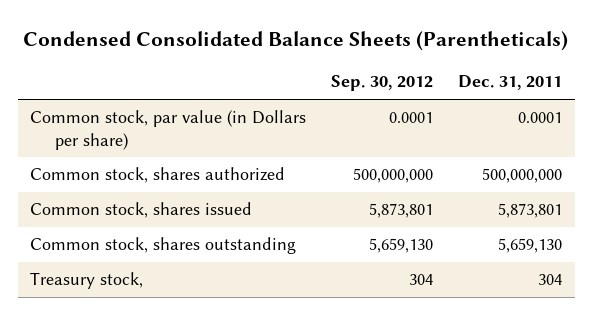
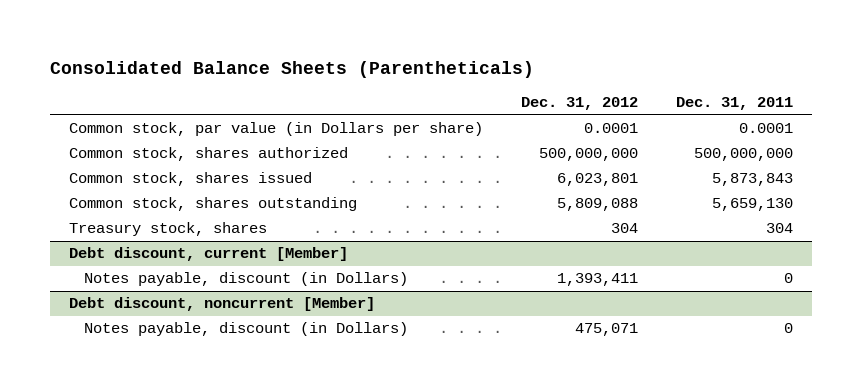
- Condensed Consolidated Balance Sheets (Parentheticals)
+ Consolidated Balance Sheets (Parentheticals)
- | Sep. 30, 2012 | Dec. 31, 2011
+ | Dec. 31, 2012 | Dec. 31, 2011
- Common stock, shares issued | 5,873,801 | 5,873,801
+ Common stock, shares issued | 6,023,801 | 5,873,843
- Treasury stock, | 304 | 304
+ Treasury stock, shares | 304 | 304
+ Debt discount, current [Member]
+ Notes payable, discount (in Dollars) | 1,393,411 | 0
+ Debt discount, noncurrent [Member]
+ Notes payable, discount (in Dollars) | 475,071 | 0

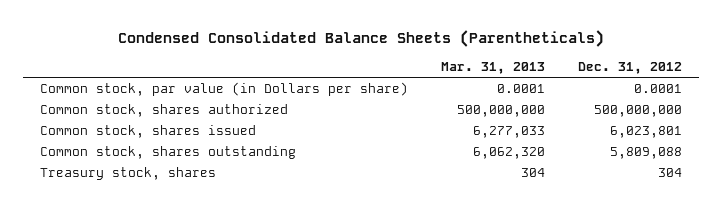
- Consolidated Balance Sheets (Parentheticals)
+ Condensed Consolidated Balance Sheets (Parentheticals)
- | Dec. 31, 2012 | Dec. 31, 2011
+ | Mar. 31, 2013 | Dec. 31, 2012
- Debt discount, current [Member]
- Notes payable, discount (in Dollars) | 1,393,411 | 0
- Debt discount, noncurrent [Member]
- Notes payable, discount (in Dollars) | 475,071 | 0

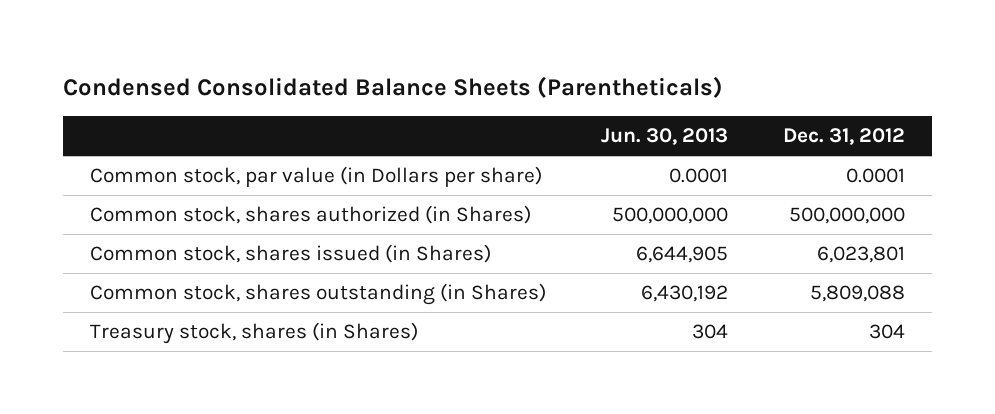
- | Mar. 31, 2013 | Dec. 31, 2012
+ | Jun. 30, 2013 | Dec. 31, 2012
- Common stock, shares authorized | 500,000,000 | 500,000,000
- Common stock, shares issued | 6,277,033 | 6,023,801
- Common stock, shares outstanding | 6,062,320 | 5,809,088
- Treasury stock, shares | 304 | 304
+ Common stock, shares authorized (in Shares) | 500,000,000 | 500,000,000
+ Common stock, shares issued (in Shares) | 6,644,905 | 6,023,801
+ Common stock, shares outstanding (in Shares) | 6,430,192 | 5,809,088
+ Treasury stock, shares (in Shares) | 304 | 304

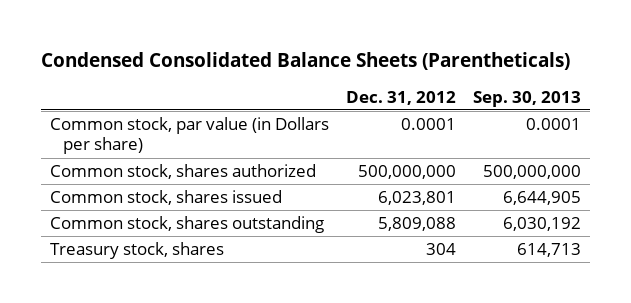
- | Jun. 30, 2013 | Dec. 31, 2012
+ | Dec. 31, 2012 | Sep. 30, 2013
- Common stock, shares authorized (in Shares) | 500,000,000 | 500,000,000
- Common stock, shares issued (in Shares) | 6,644,905 | 6,023,801
- Common stock, shares outstanding (in Shares) | 6,430,192 | 5,809,088
- Treasury stock, shares (in Shares) | 304 | 304
+ Common stock, shares authorized | 500,000,000 | 500,000,000
+ Common stock, shares issued | 6,023,801 | 6,644,905
+ Common stock, shares outstanding | 5,809,088 | 6,030,192
+ Treasury stock, shares | 304 | 614,713

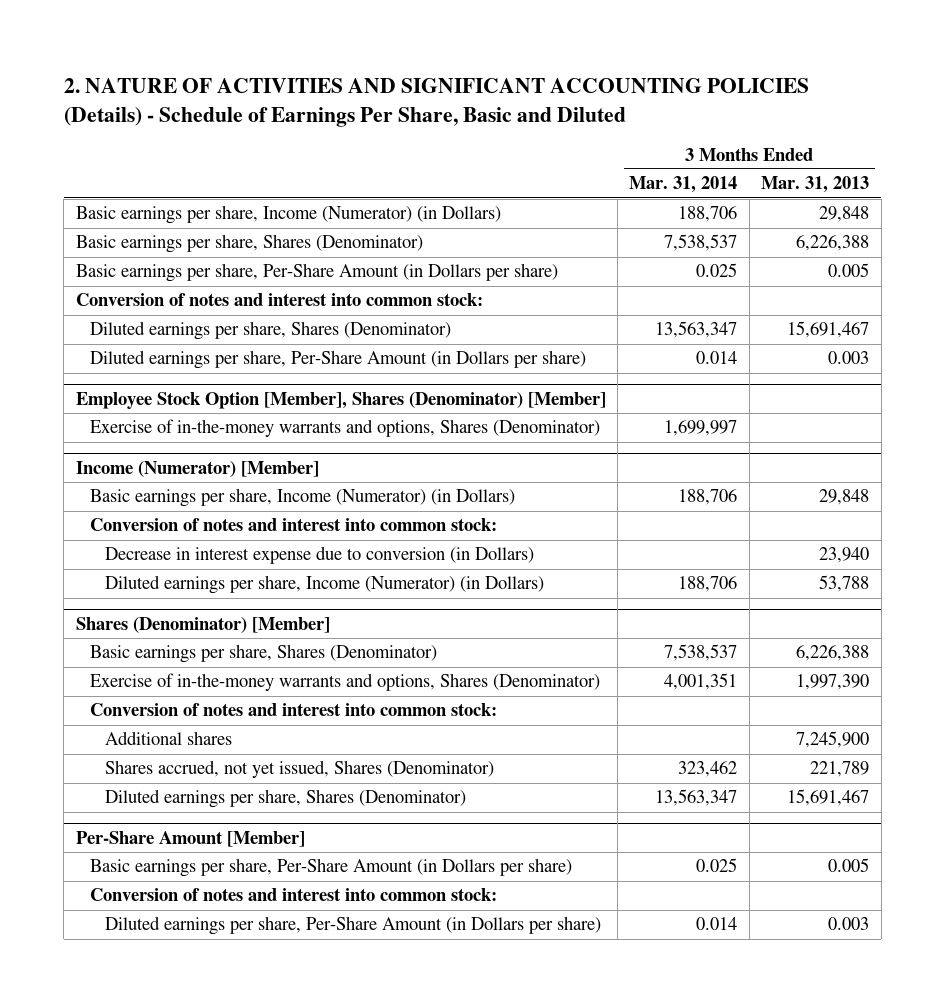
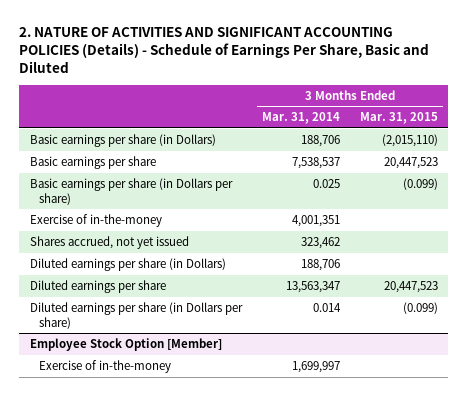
- | 3 Months Ended Mar. 31, 2014 | 3 Months Ended Mar. 31, 2013
+ | 3 Months Ended Mar. 31, 2014 | 3 Months Ended Mar. 31, 2015
- Basic earnings per share, Income (Numerator) (in Dollars) | 188,706 | 29,848
- Basic earnings per share, Shares (Denominator) | 7,538,537 | 6,226,388
- Basic earnings per share, Per-Share Amount (in Dollars per share) | 0.025 | 0.005
- Conversion of notes and interest into common stock:
- Diluted earnings per share, Shares (Denominator) | 13,563,347 | 15,691,467
- Diluted earnings per share, Per-Share Amount (in Dollars per share) | 0.014 | 0.003
- Employee Stock Option [Member], Shares (Denominator) [Member]
- Exercise of in-the-money warrants and options, Shares (Denominator) | 1,699,997 |
- Income (Numerator) [Member]
- Basic earnings per share, Income (Numerator) (in Dollars) | 188,706 | 29,848
- Conversion of notes and interest into common stock:
- Decrease in interest expense due to conversion (in Dollars) | | 23,940
- Diluted earnings per share, Income (Numerator) (in Dollars) | 188,706 | 53,788
- Shares (Denominator) [Member]
- Basic earnings per share, Shares (Denominator) | 7,538,537 | 6,226,388
- Exercise of in-the-money warrants and options, Shares (Denominator) | 4,001,351 | 1,997,390
- Conversion of notes and interest into common stock:
- Additional shares | | 7,245,900
- Shares accrued, not yet issued, Shares (Denominator) | 323,462 | 221,789
- Diluted earnings per share, Shares (Denominator) | 13,563,347 | 15,691,467
- Per-Share Amount [Member]
- Basic earnings per share, Per-Share Amount (in Dollars per share) | 0.025 | 0.005
- Conversion of notes and interest into common stock:
- Diluted earnings per share, Per-Share Amount (in Dollars per share) | 0.014 | 0.003
+ Basic earnings per share (in Dollars) | 188,706 | (2,015,110)
+ Basic earnings per share | 7,538,537 | 20,447,523
+ Basic earnings per share (in Dollars per share) | 0.025 | (0.099)
+ Exercise of in-the-money | 4,001,351 |
+ Shares accrued, not yet issued | 323,462 |
+ Diluted earnings per share (in Dollars) | 188,706 |
+ Diluted earnings per share | 13,563,347 | 20,447,523
+ Diluted earnings per share (in Dollars per share) | 0.014 | (0.099)
+ Employee Stock Option [Member]
+ Exercise of in-the-money | 1,699,997 |

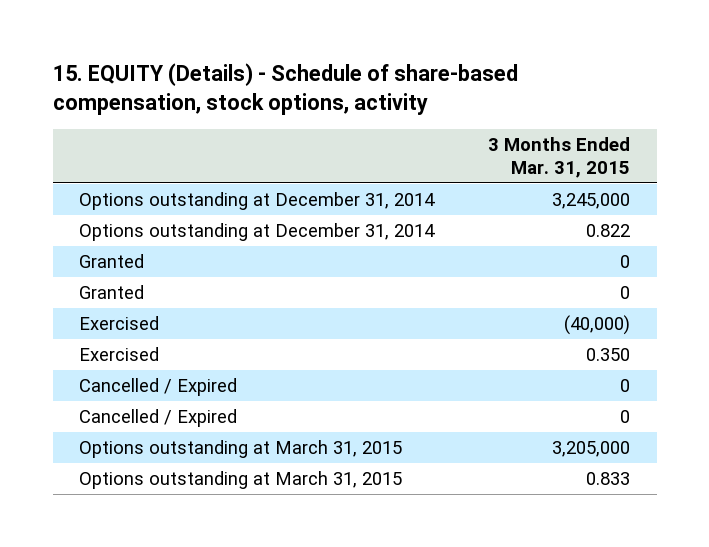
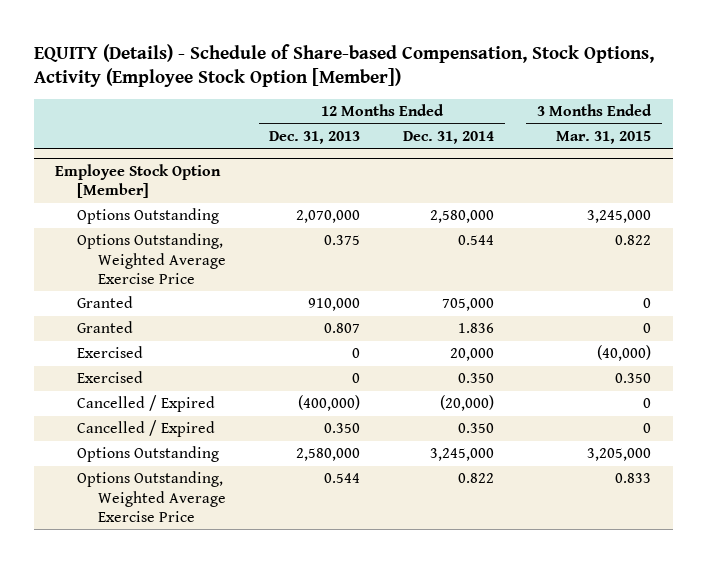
- 15. EQUITY (Details) - Schedule of share-based compensation, stock options, activity
+ EQUITY (Details) - Schedule of Share-based Compensation, Stock Options, Activity (Employee Stock Option [Member])
- | 3 Months Ended Mar. 31, 2015
+ | 12 Months Ended Dec. 31, 2013 | 12 Months Ended Dec. 31, 2014 | 3 Months Ended Mar. 31, 2015
- Options outstanding at December 31, 2014 | 3,245,000
- Options outstanding at December 31, 2014 | 0.822
+ Employee Stock Option [Member]
+ Options Outstanding | 2,070,000 | 2,580,000 | 3,245,000
+ Options Outstanding, Weighted Average Exercise Price | 0.375 | 0.544 | 0.822
- Options outstanding at March 31, 2015 | 3,205,000
- Options outstanding at March 31, 2015 | 0.833
+ Options Outstanding | 2,580,000 | 3,245,000 | 3,205,000
+ Options Outstanding, Weighted Average Exercise Price | 0.544 | 0.822 | 0.833

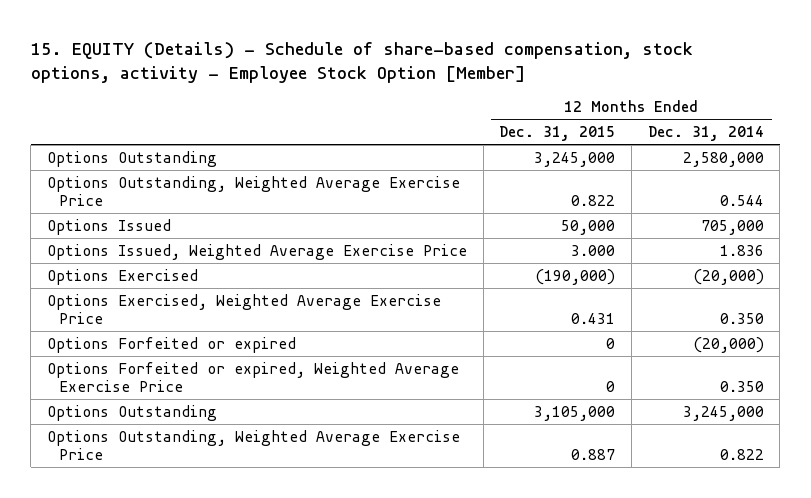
- EQUITY (Details) - Schedule of Share-based Compensation, Stock Options, Activity (Employee Stock Option [Member])
+ 15. EQUITY (Details) - Schedule of share-based compensation, stock options, activity - Employee Stock Option [Member]
- | 12 Months Ended Dec. 31, 2013 | 12 Months Ended Dec. 31, 2014 | 3 Months Ended Mar. 31, 2015
+ | 12 Months Ended Dec. 31, 2015 | 12 Months Ended Dec. 31, 2014
- Employee Stock Option [Member]
- Granted | 910,000 | 705,000 | 0
- Granted | 0.807 | 1.836 | 0
- Exercised | 0 | 20,000 | (40,000)
- Exercised | 0 | 0.350 | 0.350
- Cancelled / Expired | (400,000) | (20,000) | 0
- Cancelled / Expired | 0.350 | 0.350 | 0
+ Options Issued | 50,000 | 705,000
+ Options Issued, Weighted Average Exercise Price | 3.000 | 1.836
+ Options Exercised | (190,000) | (20,000)
+ Options Exercised, Weighted Average Exercise Price | 0.431 | 0.350
+ Options Forfeited or expired | 0 | (20,000)
+ Options Forfeited or expired, Weighted Average Exercise Price | 0 | 0.350

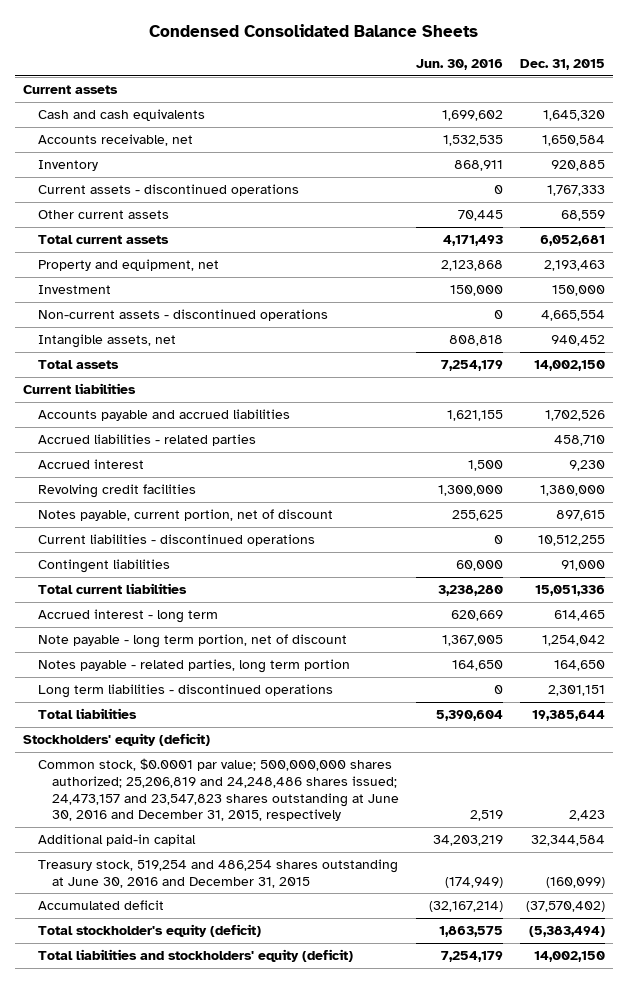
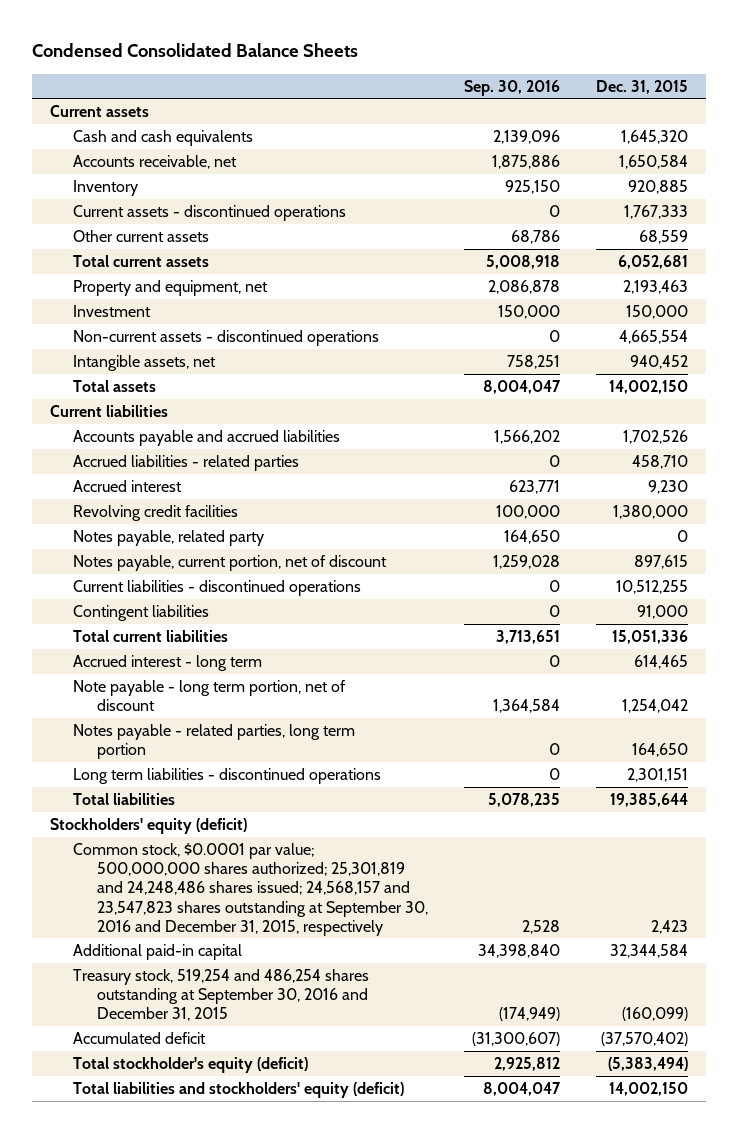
- | Jun. 30, 2016 | Dec. 31, 2015
+ | Sep. 30, 2016 | Dec. 31, 2015
+ Notes payable, related party | 164,650 | 0
- Common stock, $0.0001 par value; 500,000,000 shares authorized; 25,206,819 and 24,248,486 shares issued; 24,473,157 and 23,547,823 shares outstanding at June 30, 2016 and December 31, 2015, respectively | 2,519 | 2,423
+ Common stock, $0.0001 par value; 500,000,000 shares authorized; 25,301,819 and 24,248,486 shares issued; 24,568,157 and 23,547,823 shares outstanding at September 30, 2016 and December 31, 2015, respectively | 2,528 | 2,423
- Treasury stock, 519,254 and 486,254 shares outstanding at June 30, 2016 and December 31, 2015 | (174,949) | (160,099)
+ Treasury stock, 519,254 and 486,254 shares outstanding at September 30, 2016 and December 31, 2015 | (174,949) | (160,099)

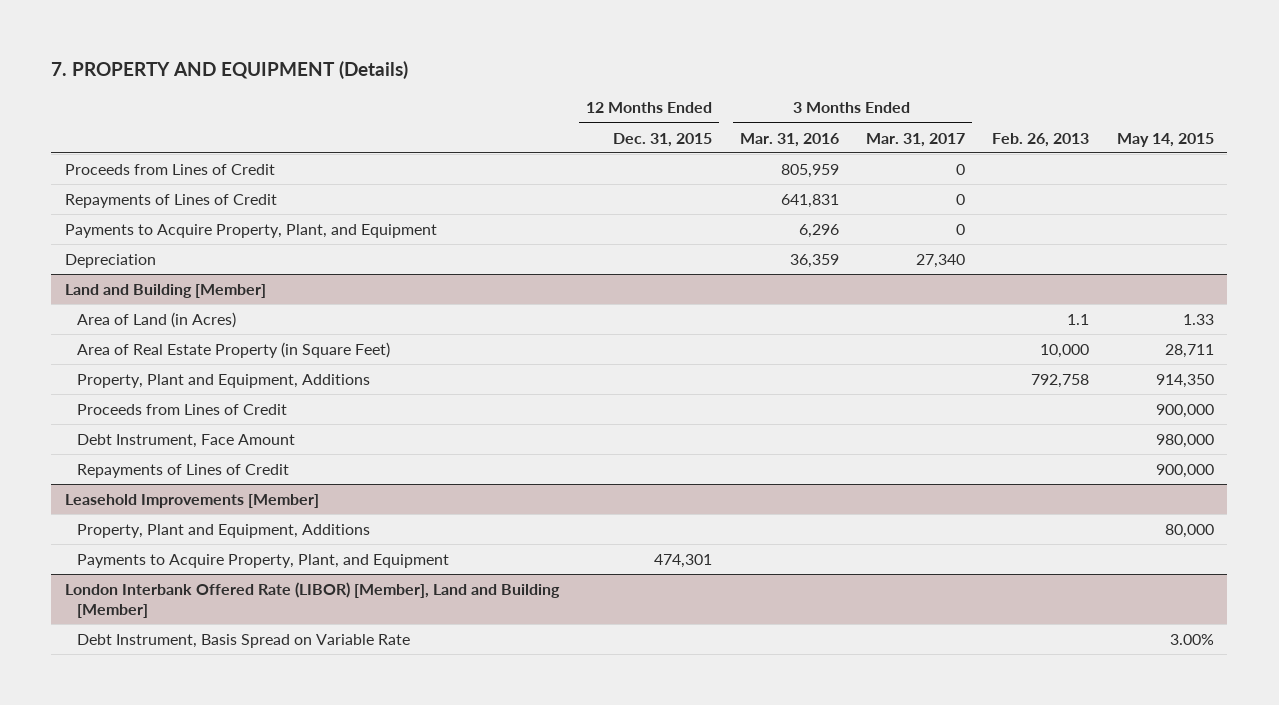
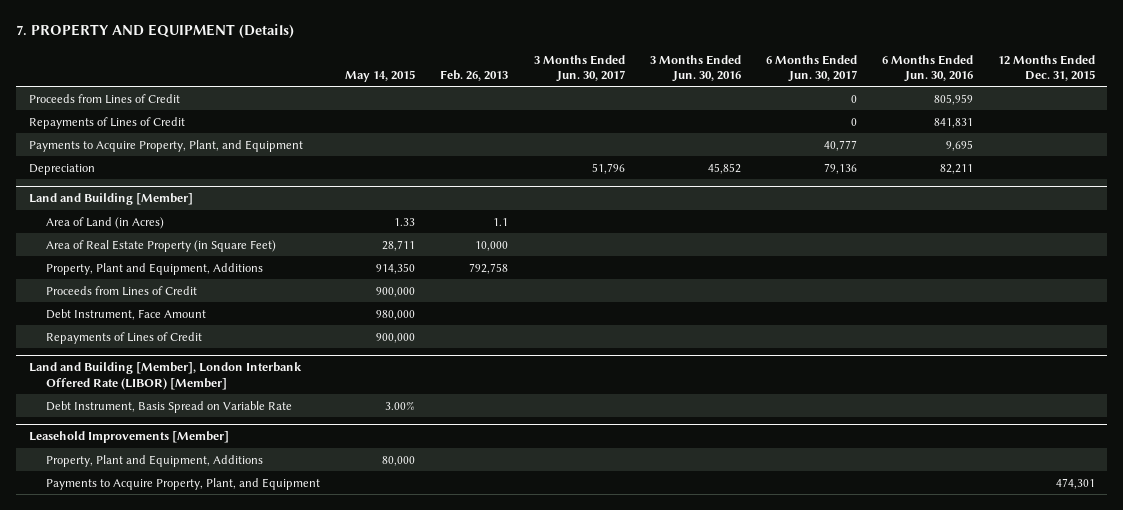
- | 12 Months Ended Dec. 31, 2015 | 3 Months Ended Mar. 31, 2016 | 3 Months Ended Mar. 31, 2017 | Feb. 26, 2013 | May 14, 2015
+ | May 14, 2015 | Feb. 26, 2013 | 3 Months Ended Jun. 30, 2017 | 3 Months Ended Jun. 30, 2016 | 6 Months Ended Jun. 30, 2017 | 6 Months Ended Jun. 30, 2016 | 12 Months Ended Dec. 31, 2015
+ Land and Building [Member], London Interbank Offered Rate (LIBOR) [Member]
+ Debt Instrument, Basis Spread on Variable Rate | 3.00% | | | | | |
- London Interbank Offered Rate (LIBOR) [Member], Land and Building [Member]
- Debt Instrument, Basis Spread on Variable Rate | | | | | 3.00%

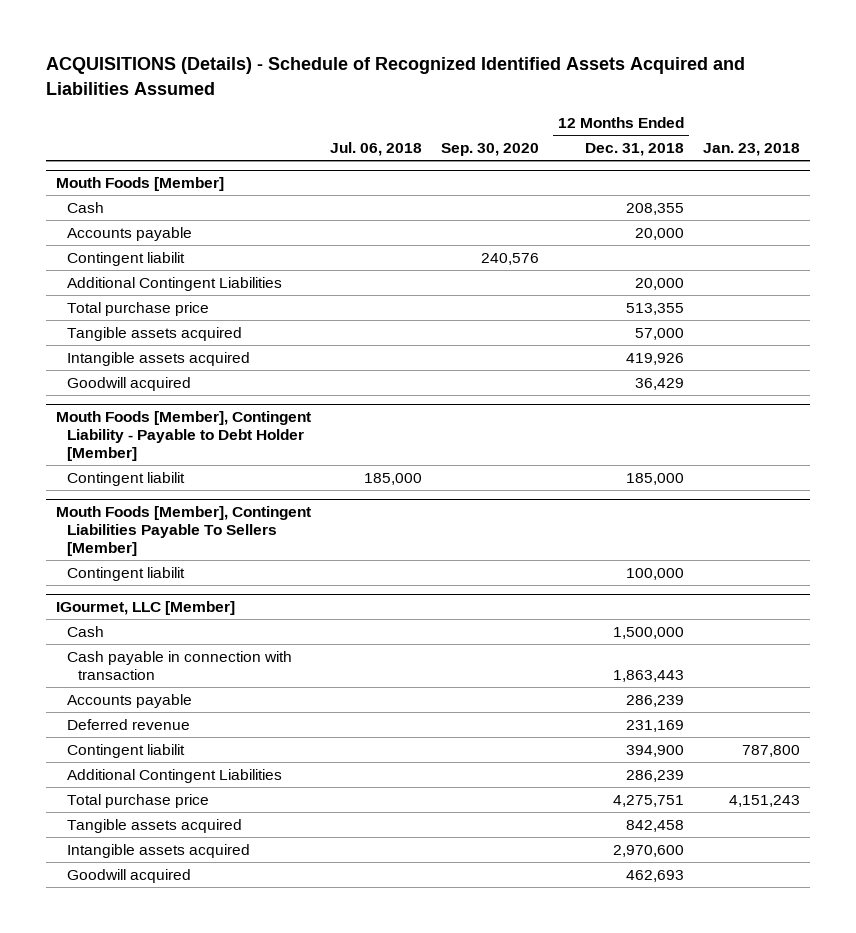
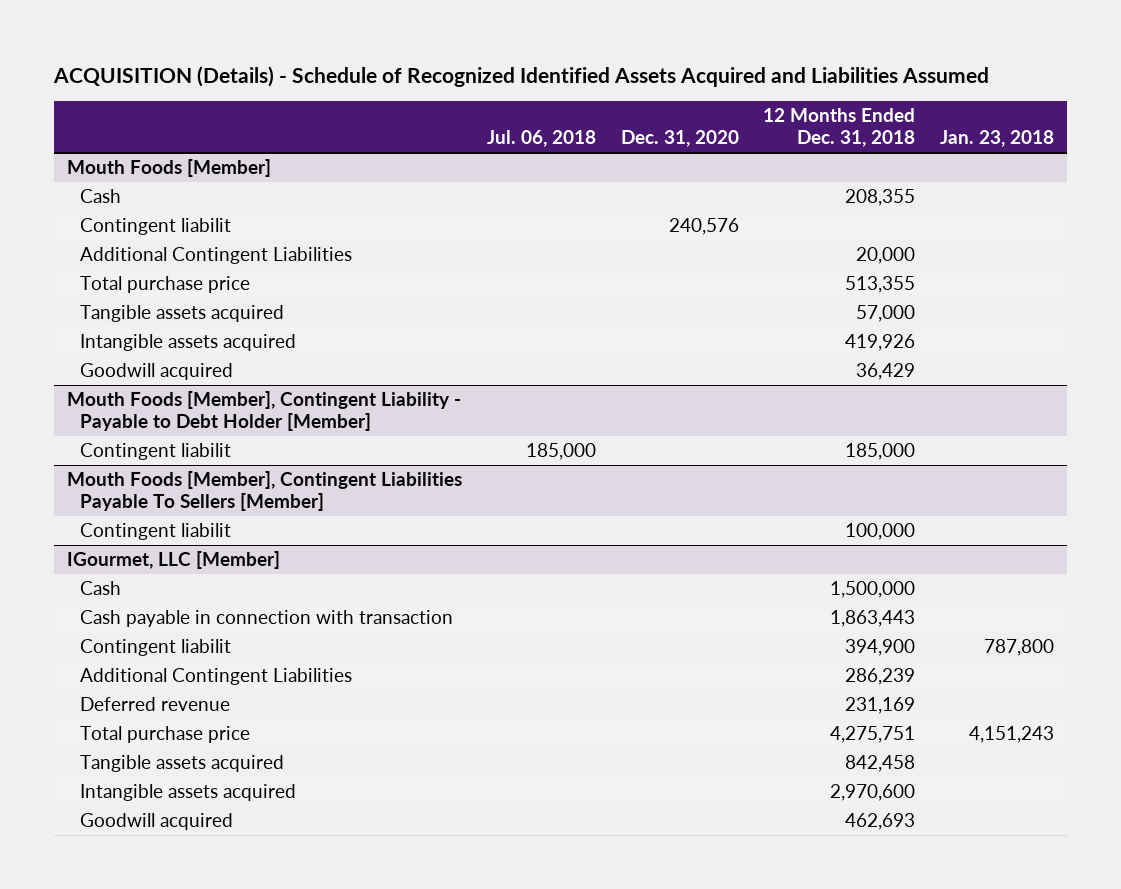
- ACQUISITIONS (Details) - Schedule of Recognized Identified Assets Acquired and Liabilities Assumed
+ ACQUISITION (Details) - Schedule of Recognized Identified Assets Acquired and Liabilities Assumed
- | Jul. 06, 2018 | Sep. 30, 2020 | 12 Months Ended Dec. 31, 2018 | Jan. 23, 2018
+ | Jul. 06, 2018 | Dec. 31, 2020 | 12 Months Ended Dec. 31, 2018 | Jan. 23, 2018
@ Mouth Foods [Member]
- Accounts payable | | | 20,000 |
@ IGourmet, LLC [Member]
- Accounts payable | | | 286,239 |
moved down: Deferred revenue | | | 231,169 |

